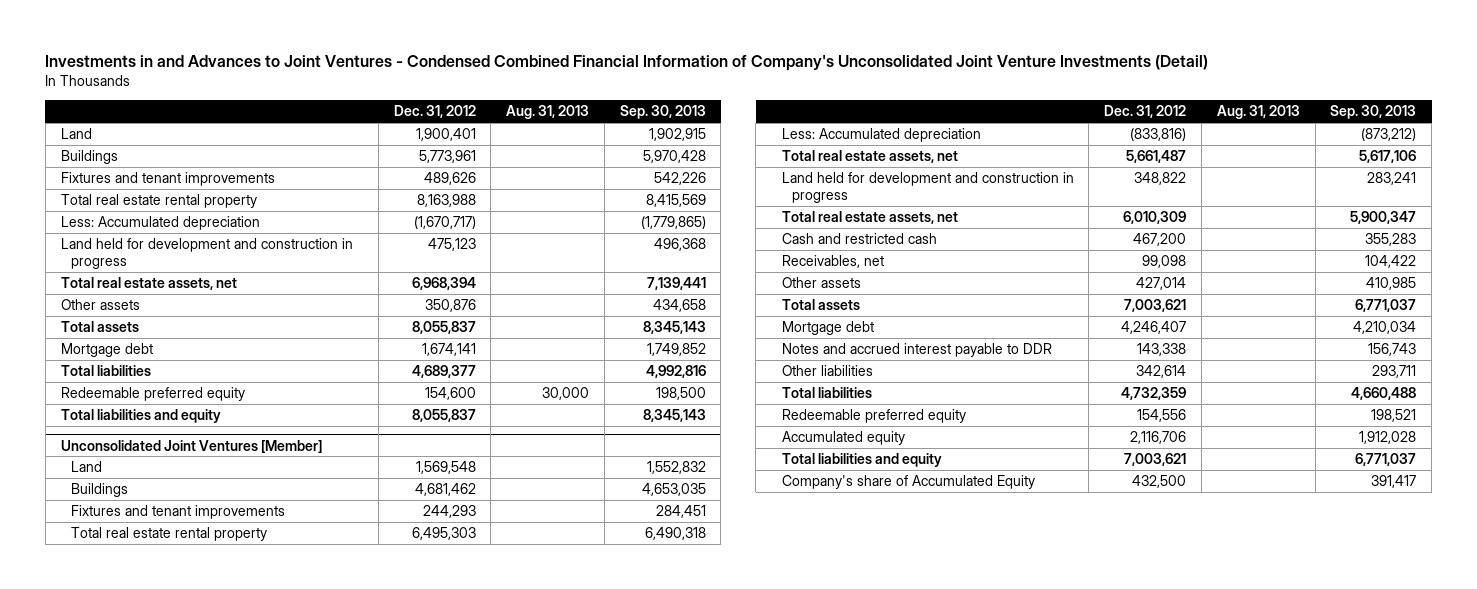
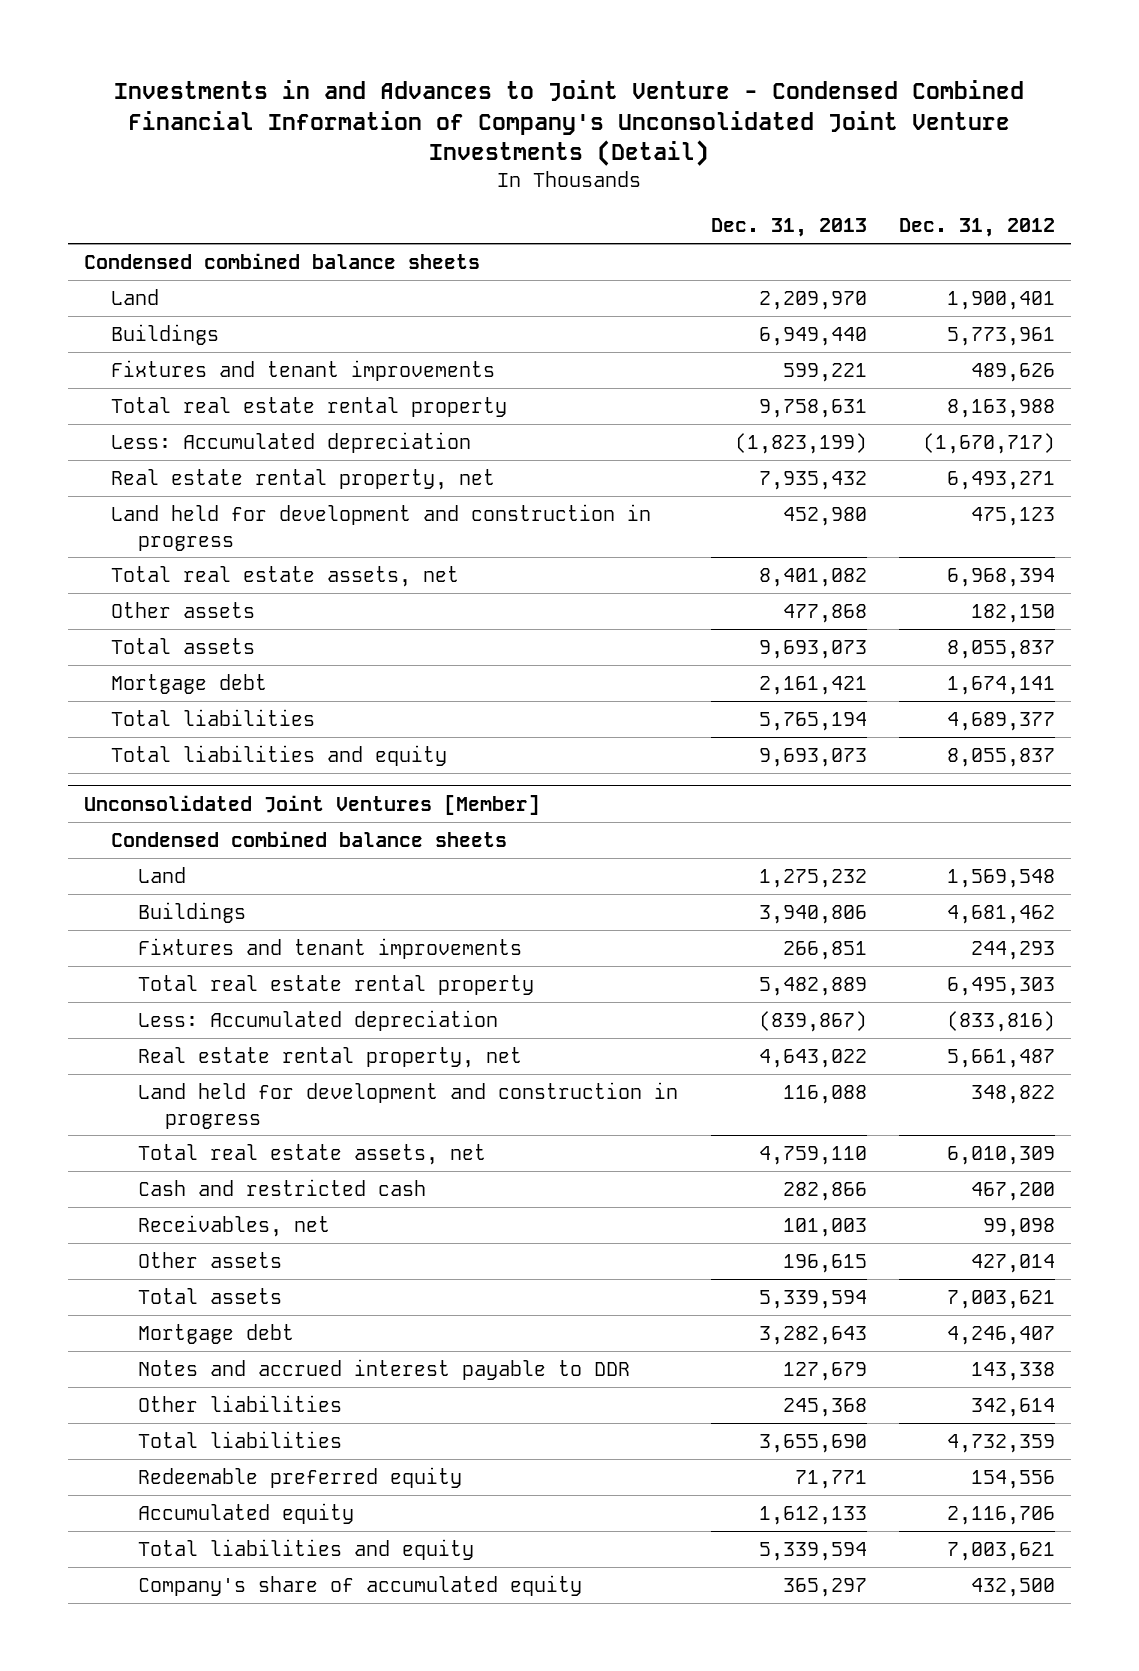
- Investments in and Advances to Joint Ventures - Condensed Combined Financial Information of Company's Unconsolidated Joint Venture Investments (Detail)
+ Investments in and Advances to Joint Venture - Condensed Combined Financial Information of Company's Unconsolidated Joint Venture Investments (Detail)
- | Dec. 31, 2012 | Aug. 31, 2013 | Sep. 30, 2013
+ | Dec. 31, 2013 | Dec. 31, 2012
+ Condensed combined balance sheets
+ Real estate rental property, net | 7,935,432 | 6,493,271
- Other assets | 350,876 | | 434,658
+ Other assets | 477,868 | 182,150
- Redeemable preferred equity | 154,600 | 30,000 | 198,500
@ Unconsolidated Joint Ventures [Member]
+ Condensed combined balance sheets
- Total real estate assets, net | 5,661,487 | | 5,617,106
+ Real estate rental property, net | 4,643,022 | 5,661,487
- Company's share of Accumulated Equity | 432,500 | | 391,417
+ Company's share of accumulated equity | 365,297 | 432,500

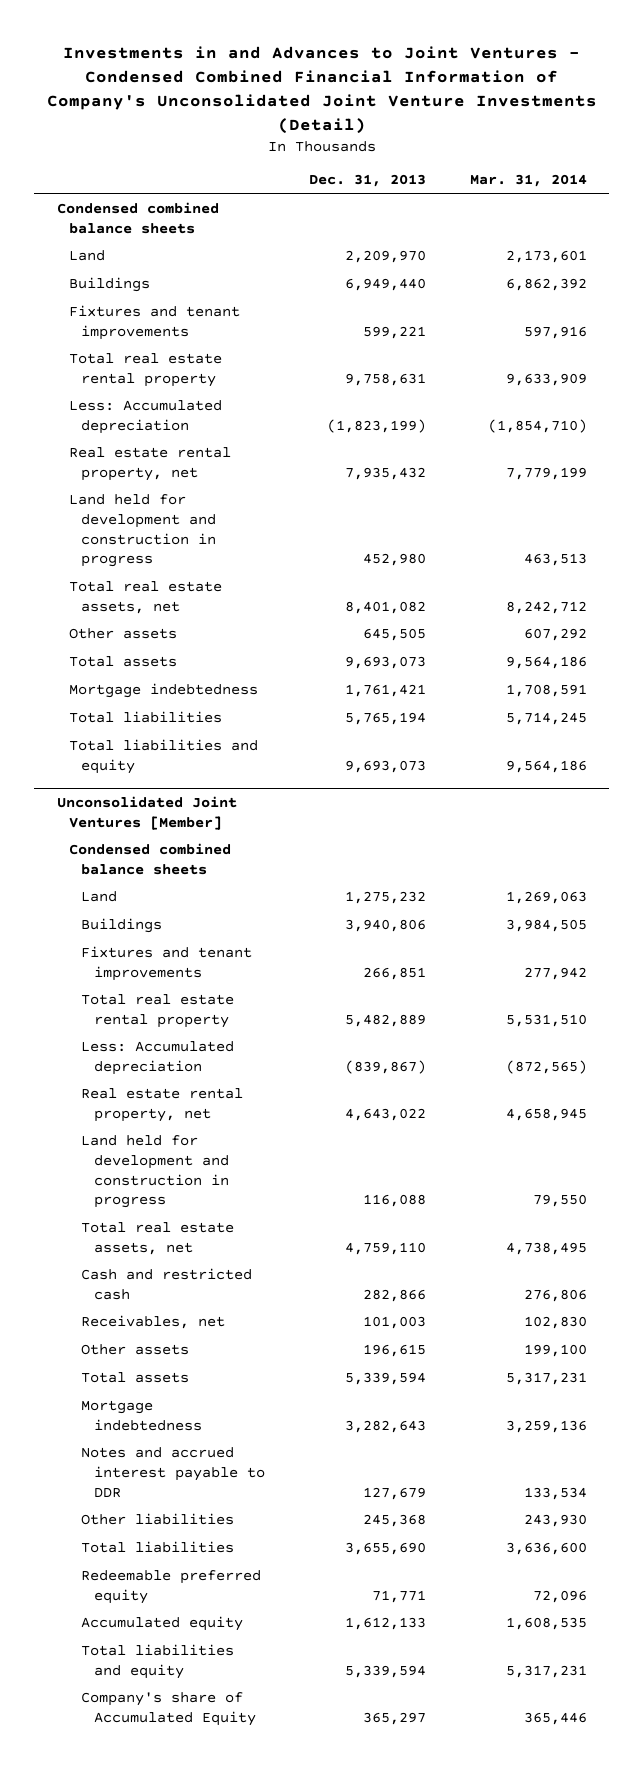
- Investments in and Advances to Joint Venture - Condensed Combined Financial Information of Company's Unconsolidated Joint Venture Investments (Detail)
+ Investments in and Advances to Joint Ventures - Condensed Combined Financial Information of Company's Unconsolidated Joint Venture Investments (Detail)
- | Dec. 31, 2013 | Dec. 31, 2012
+ | Dec. 31, 2013 | Mar. 31, 2014
- Other assets | 477,868 | 182,150
+ Other assets | 645,505 | 607,292
- Mortgage debt | 2,161,421 | 1,674,141
+ Mortgage indebtedness | 1,761,421 | 1,708,591
@ Unconsolidated Joint Ventures [Member]
- Mortgage debt | 3,282,643 | 4,246,407
+ Mortgage indebtedness | 3,282,643 | 3,259,136
- Company's share of accumulated equity | 365,297 | 432,500
+ Company's share of Accumulated Equity | 365,297 | 365,446

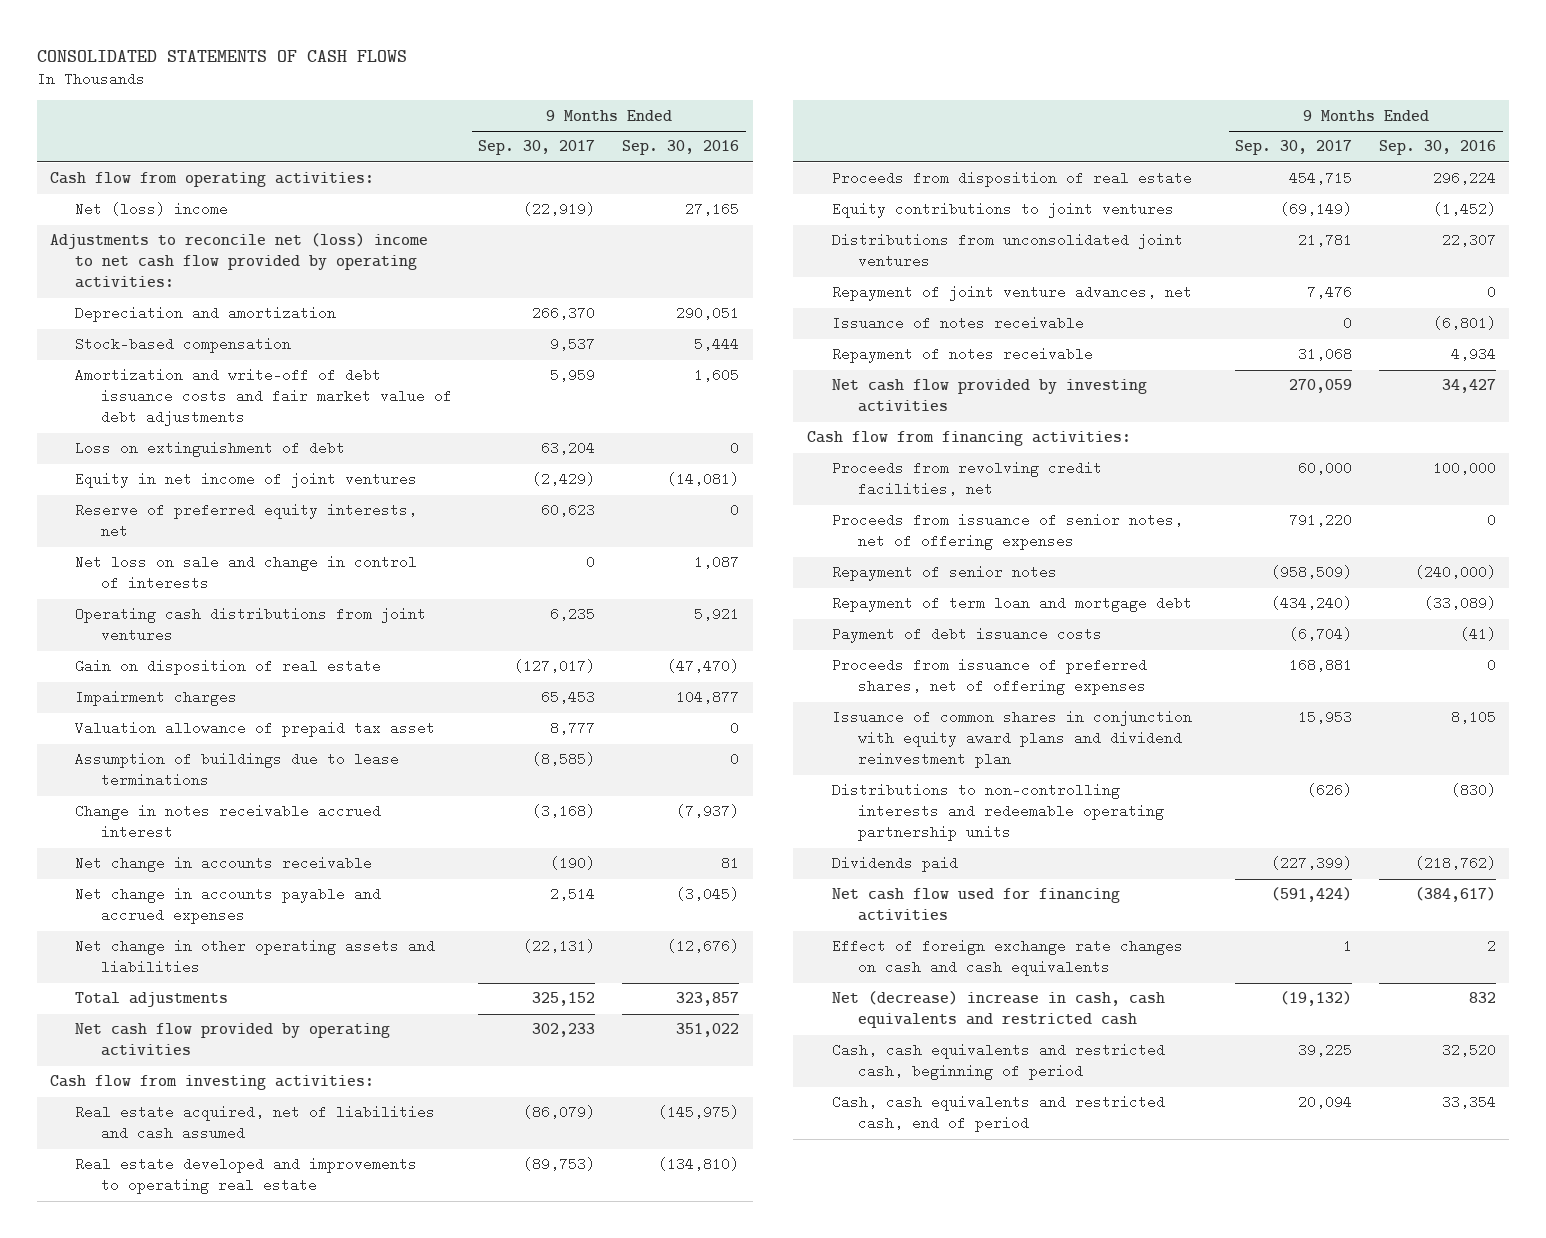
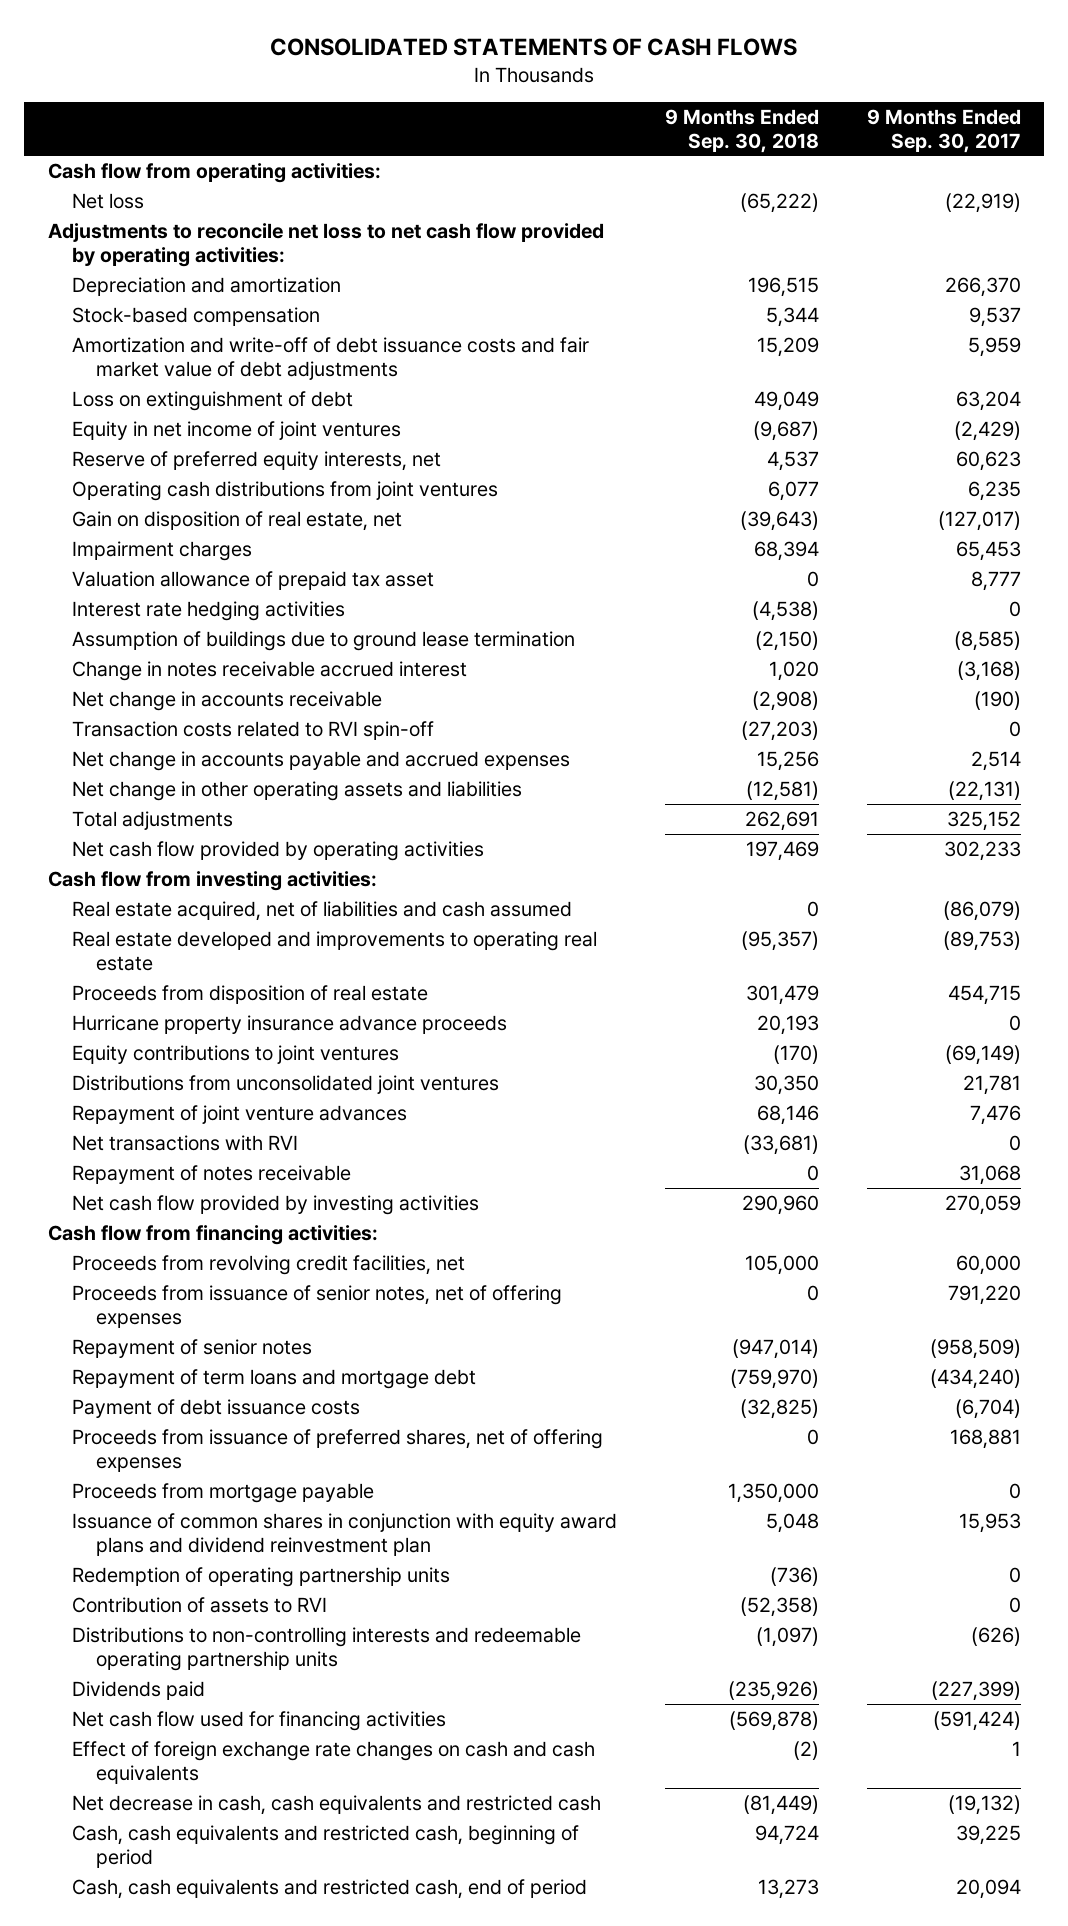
- | 9 Months Ended Sep. 30, 2017 | 9 Months Ended Sep. 30, 2016
+ | 9 Months Ended Sep. 30, 2018 | 9 Months Ended Sep. 30, 2017
- Net (loss) income | (22,919) | 27,165
- Adjustments to reconcile net (loss) income to net cash flow provided by operating activities:
+ Net loss | (65,222) | (22,919)
+ Adjustments to reconcile net loss to net cash flow provided by operating activities:
- Net loss on sale and change in control of interests | 0 | 1,087
- Gain on disposition of real estate | (127,017) | (47,470)
+ Gain on disposition of real estate, net | (39,643) | (127,017)
- Assumption of buildings due to lease terminations | (8,585) | 0
+ Interest rate hedging activities | (4,538) | 0
+ Assumption of buildings due to ground lease termination | (2,150) | (8,585)
+ Transaction costs related to RVI spin-off | (27,203) | 0
+ Hurricane property insurance advance proceeds | 20,193 | 0
- Repayment of joint venture advances, net | 7,476 | 0
- Issuance of notes receivable | 0 | (6,801)
+ Repayment of joint venture advances | 68,146 | 7,476
+ Net transactions with RVI | (33,681) | 0
- Repayment of term loan and mortgage debt | (434,240) | (33,089)
+ Repayment of term loans and mortgage debt | (759,970) | (434,240)
+ Proceeds from mortgage payable | 1,350,000 | 0
+ Redemption of operating partnership units | (736) | 0
+ Contribution of assets to RVI | (52,358) | 0
- Net (decrease) increase in cash, cash equivalents and restricted cash | (19,132) | 832
+ Net decrease in cash, cash equivalents and restricted cash | (81,449) | (19,132)

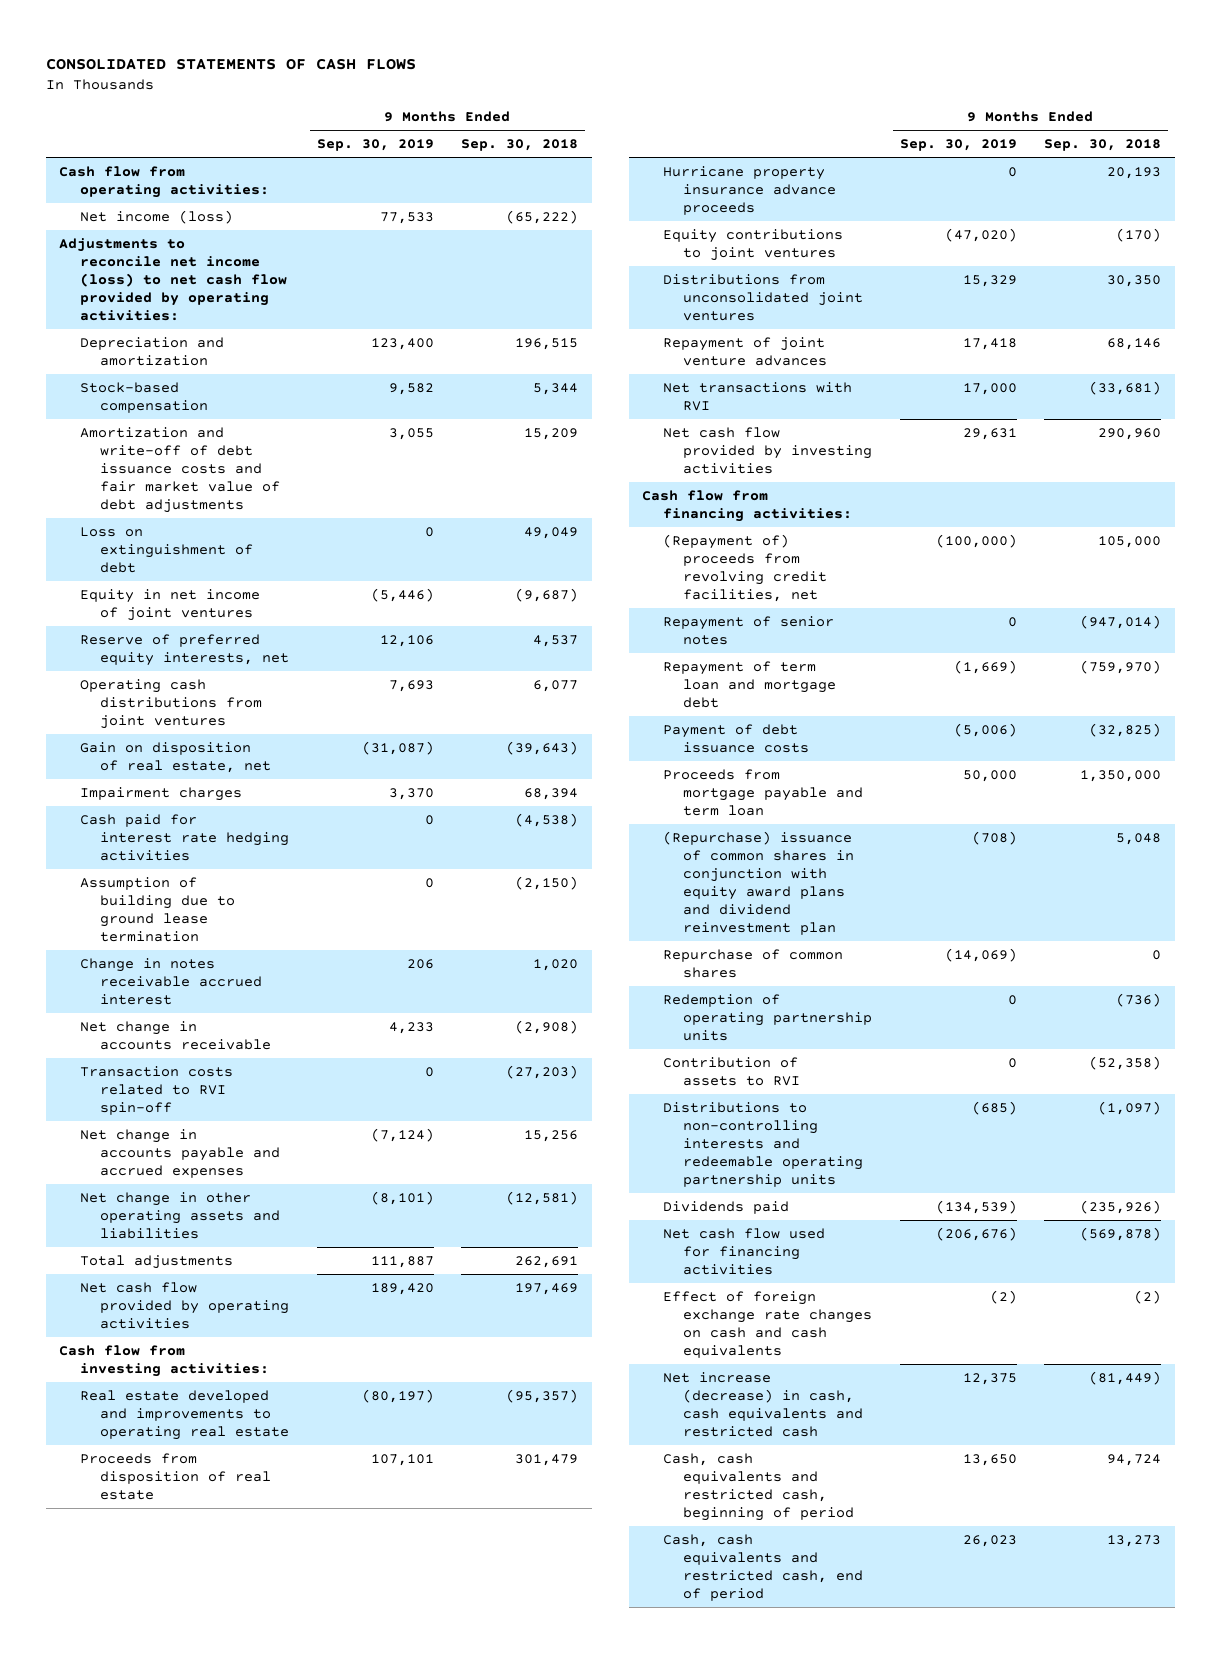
- | 9 Months Ended Sep. 30, 2018 | 9 Months Ended Sep. 30, 2017
+ | 9 Months Ended Sep. 30, 2019 | 9 Months Ended Sep. 30, 2018
- Net loss | (65,222) | (22,919)
- Adjustments to reconcile net loss to net cash flow provided by operating activities:
+ Net income (loss) | 77,533 | (65,222)
+ Adjustments to reconcile net income (loss) to net cash flow provided by operating activities:
- Valuation allowance of prepaid tax asset | 0 | 8,777
- Interest rate hedging activities | (4,538) | 0
- Assumption of buildings due to ground lease termination | (2,150) | (8,585)
+ Cash paid for interest rate hedging activities | 0 | (4,538)
+ Assumption of building due to ground lease termination | 0 | (2,150)
- Real estate acquired, net of liabilities and cash assumed | 0 | (86,079)
- Repayment of notes receivable | 0 | 31,068
- Proceeds from revolving credit facilities, net | 105,000 | 60,000
- Proceeds from issuance of senior notes, net of offering expenses | 0 | 791,220
+ (Repayment of) proceeds from revolving credit facilities, net | (100,000) | 105,000
- Repayment of term loans and mortgage debt | (759,970) | (434,240)
+ Repayment of term loan and mortgage debt | (1,669) | (759,970)
- Proceeds from issuance of preferred shares, net of offering expenses | 0 | 168,881
- Proceeds from mortgage payable | 1,350,000 | 0
- Issuance of common shares in conjunction with equity award plans and dividend reinvestment plan | 5,048 | 15,953
+ Proceeds from mortgage payable and term loan | 50,000 | 1,350,000
+ (Repurchase) issuance of common shares in conjunction with equity award plans and dividend reinvestment plan | (708) | 5,048
+ Repurchase of common shares | (14,069) | 0
- Net decrease in cash, cash equivalents and restricted cash | (81,449) | (19,132)
+ Net increase (decrease) in cash, cash equivalents and restricted cash | 12,375 | (81,449)

